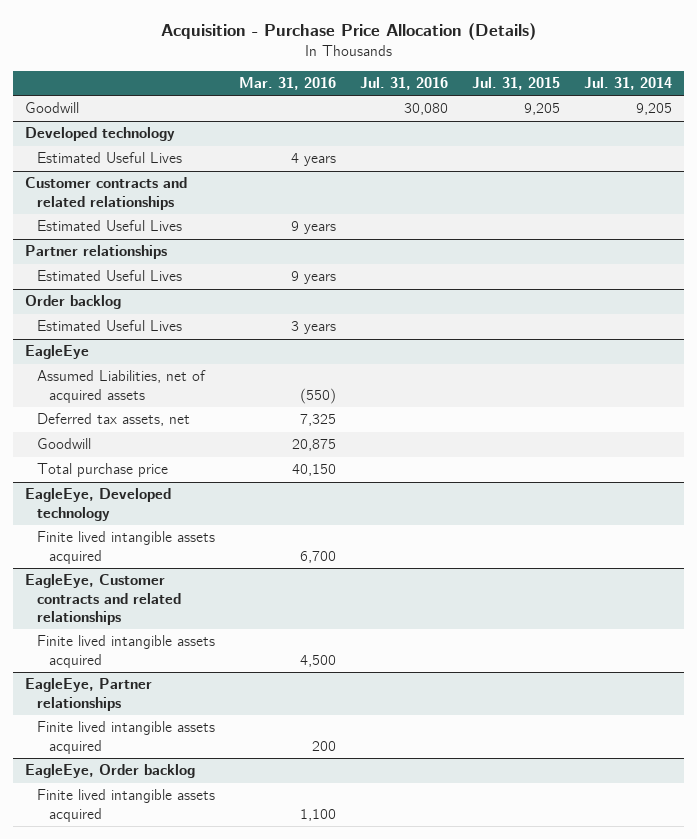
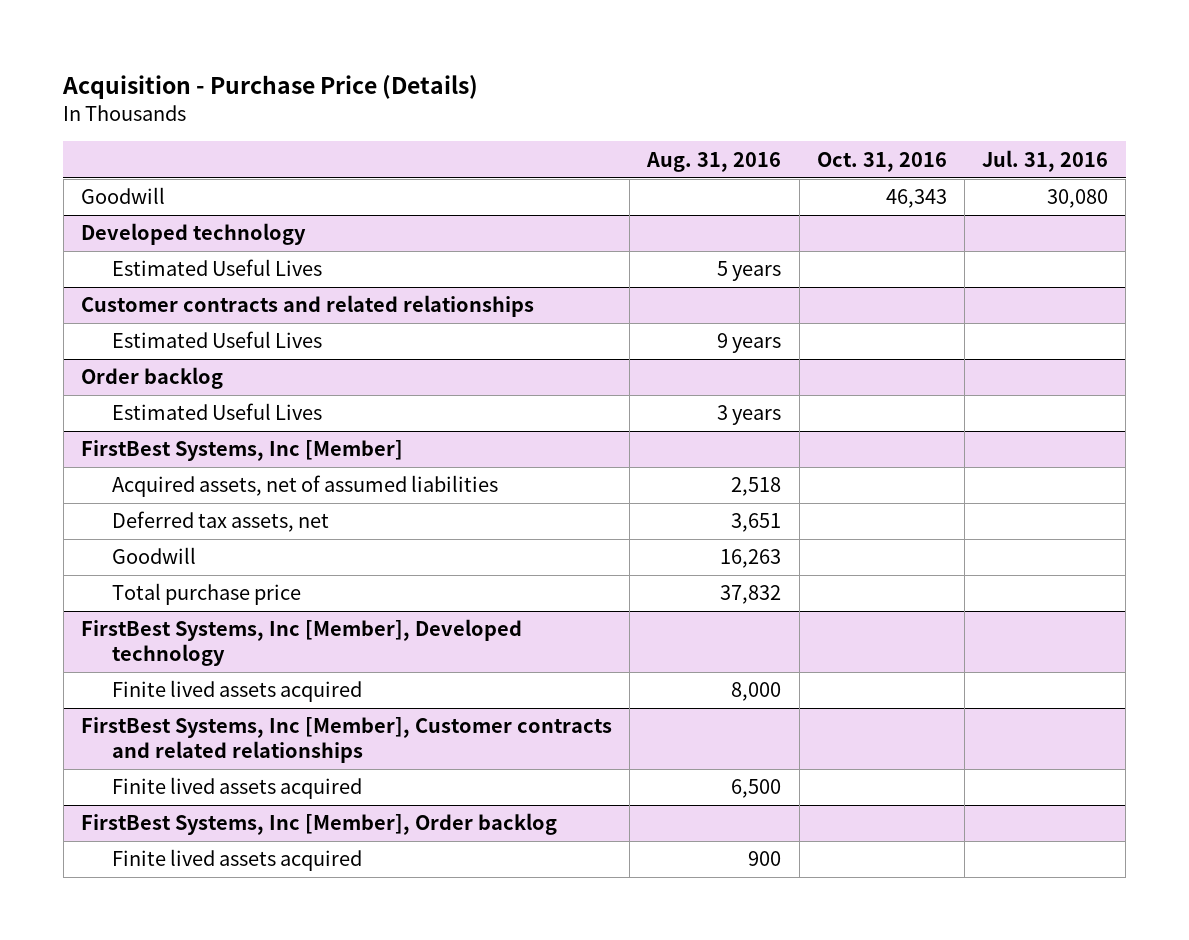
- Acquisition - Purchase Price Allocation (Details)
+ Acquisition - Purchase Price (Details)
- | Mar. 31, 2016 | Jul. 31, 2016 | Jul. 31, 2015 | Jul. 31, 2014
+ | Aug. 31, 2016 | Oct. 31, 2016 | Jul. 31, 2016
- Partner relationships
- Estimated Useful Lives | 9 years | | |
- EagleEye
- Assumed Liabilities, net of acquired assets | (550) | | |
- Deferred tax assets, net | 7,325 | | |
- Goodwill | 20,875 | | |
- Total purchase price | 40,150 | | |
- EagleEye, Developed technology
- Finite lived intangible assets acquired | 6,700 | | |
- EagleEye, Customer contracts and related relationships
- Finite lived intangible assets acquired | 4,500 | | |
- EagleEye, Partner relationships
- Finite lived intangible assets acquired | 200 | | |
- EagleEye, Order backlog
- Finite lived intangible assets acquired | 1,100 | | |
+ FirstBest Systems, Inc [Member]
+ Acquired assets, net of assumed liabilities | 2,518 | |
+ Deferred tax assets, net | 3,651 | |
+ Goodwill | 16,263 | |
+ Total purchase price | 37,832 | |
+ FirstBest Systems, Inc [Member], Developed technology
+ Finite lived assets acquired | 8,000 | |
+ FirstBest Systems, Inc [Member], Customer contracts and related relationships
+ Finite lived assets acquired | 6,500 | |
+ FirstBest Systems, Inc [Member], Order backlog
+ Finite lived assets acquired | 900 | |

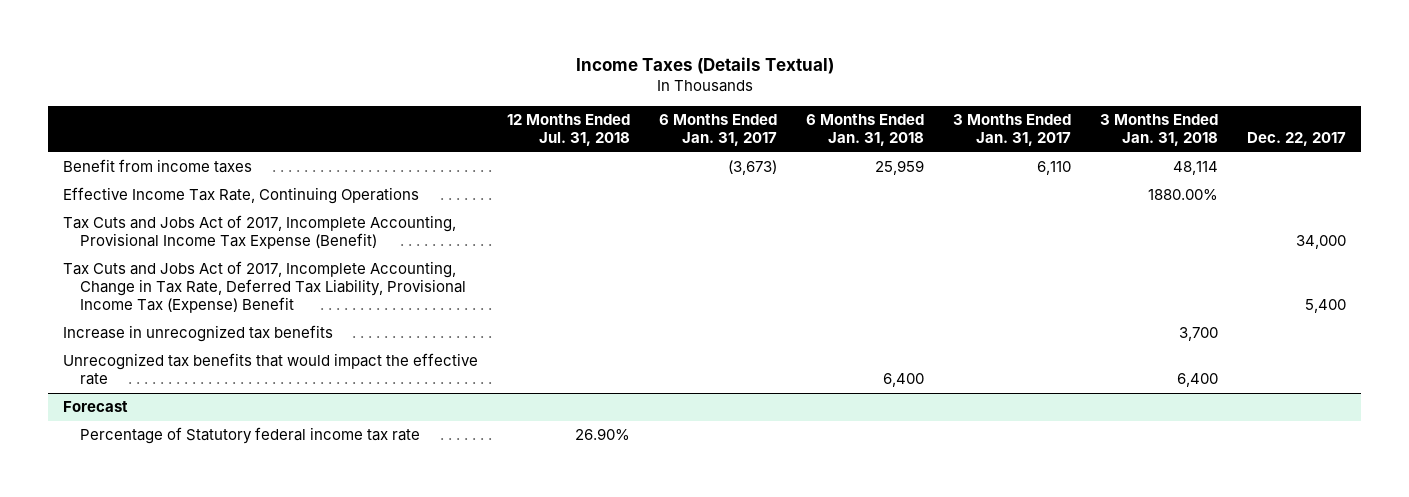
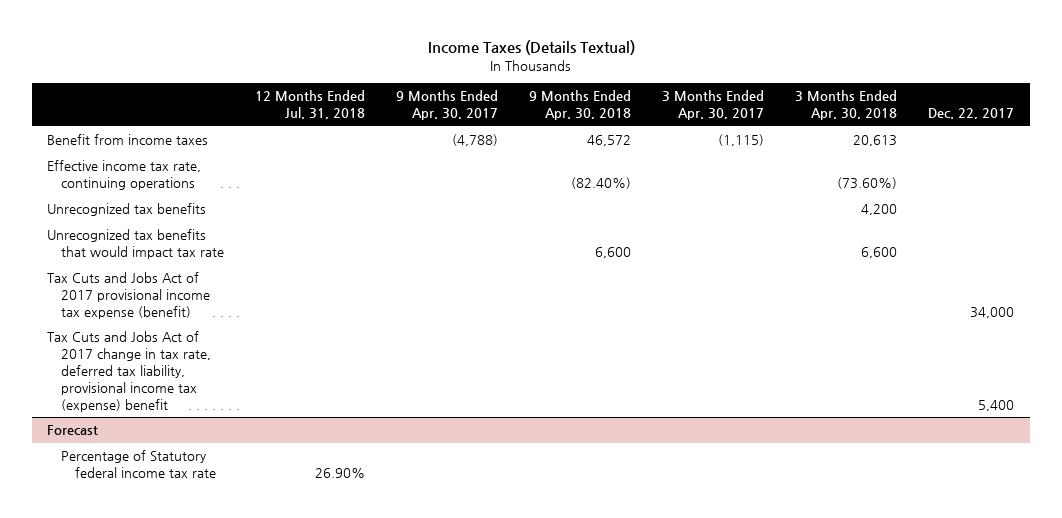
- | 12 Months Ended Jul. 31, 2018 | 6 Months Ended Jan. 31, 2017 | 6 Months Ended Jan. 31, 2018 | 3 Months Ended Jan. 31, 2017 | 3 Months Ended Jan. 31, 2018 | Dec. 22, 2017
+ | 12 Months Ended Jul. 31, 2018 | 9 Months Ended Apr. 30, 2017 | 9 Months Ended Apr. 30, 2018 | 3 Months Ended Apr. 30, 2017 | 3 Months Ended Apr. 30, 2018 | Dec. 22, 2017
- Effective Income Tax Rate, Continuing Operations | | | | | 1880.00% |
- Tax Cuts and Jobs Act of 2017, Incomplete Accounting, Provisional Income Tax Expense (Benefit) | | | | | | 34,000
- Tax Cuts and Jobs Act of 2017, Incomplete Accounting, Change in Tax Rate, Deferred Tax Liability, Provisional Income Tax (Expense) Benefit | | | | | | 5,400
- Increase in unrecognized tax benefits | | | | | 3,700 |
- Unrecognized tax benefits that would impact the effective rate | | | 6,400 | | 6,400 |
+ Effective income tax rate, continuing operations | | | (82.40%) | | (73.60%) |
+ Unrecognized tax benefits | | | | | 4,200 |
+ Unrecognized tax benefits that would impact tax rate | | | 6,600 | | 6,600 |
+ Tax Cuts and Jobs Act of 2017 provisional income tax expense (benefit) | | | | | | 34,000
+ Tax Cuts and Jobs Act of 2017 change in tax rate, deferred tax liability, provisional income tax (expense) benefit | | | | | | 5,400

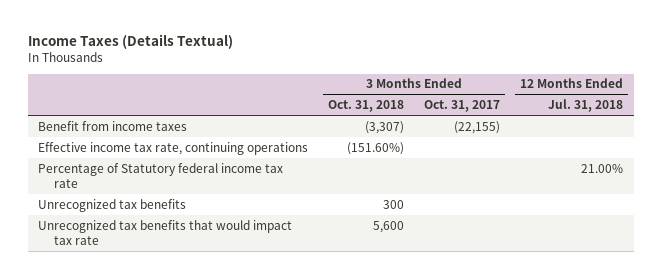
- | 12 Months Ended Jul. 31, 2018 | 9 Months Ended Apr. 30, 2017 | 9 Months Ended Apr. 30, 2018 | 3 Months Ended Apr. 30, 2017 | 3 Months Ended Apr. 30, 2018 | Dec. 22, 2017
+ | 3 Months Ended Oct. 31, 2018 | 3 Months Ended Oct. 31, 2017 | 12 Months Ended Jul. 31, 2018
+ Percentage of Statutory federal income tax rate | | | 21.00%
- Tax Cuts and Jobs Act of 2017 provisional income tax expense (benefit) | | | | | | 34,000
- Tax Cuts and Jobs Act of 2017 change in tax rate, deferred tax liability, provisional income tax (expense) benefit | | | | | | 5,400
- Forecast
- Percentage of Statutory federal income tax rate | 26.90% | | | | |

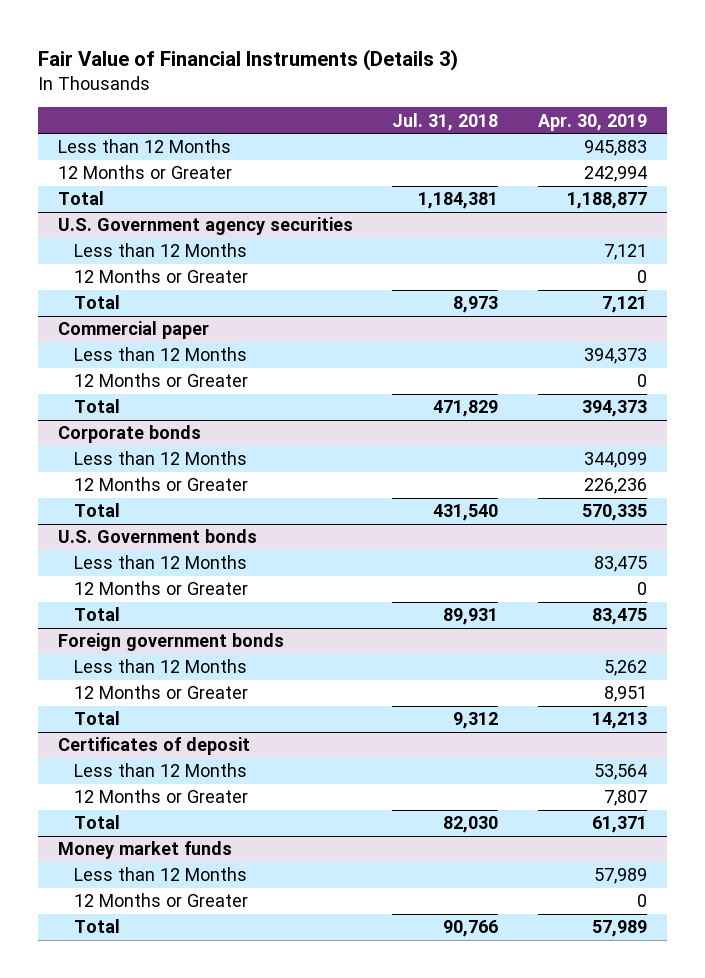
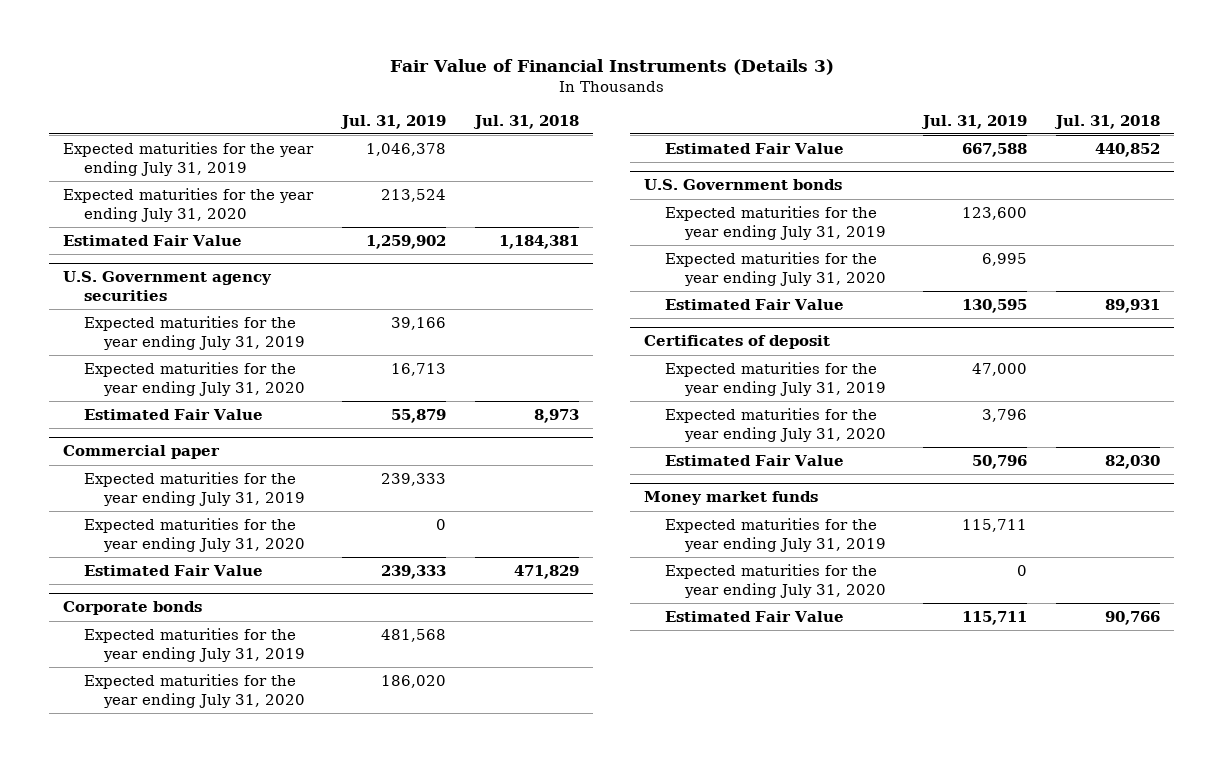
- | Jul. 31, 2018 | Apr. 30, 2019
+ | Jul. 31, 2019 | Jul. 31, 2018
- Less than 12 Months | | 945,883
- 12 Months or Greater | | 242,994
- Total | 1,184,381 | 1,188,877
+ Expected maturities for the year ending July 31, 2019 | 1,046,378 |
+ Expected maturities for the year ending July 31, 2020 | 213,524 |
+ Estimated Fair Value | 1,259,902 | 1,184,381
@ U.S. Government agency securities
- Less than 12 Months | | 7,121
- 12 Months or Greater | | 0
- Total | 8,973 | 7,121
+ Expected maturities for the year ending July 31, 2019 | 39,166 |
+ Expected maturities for the year ending July 31, 2020 | 16,713 |
+ Estimated Fair Value | 55,879 | 8,973
@ Commercial paper
- Less than 12 Months | | 394,373
- 12 Months or Greater | | 0
- Total | 471,829 | 394,373
+ Expected maturities for the year ending July 31, 2019 | 239,333 |
+ Expected maturities for the year ending July 31, 2020 | 0 |
+ Estimated Fair Value | 239,333 | 471,829
@ Corporate bonds
- Less than 12 Months | | 344,099
- 12 Months or Greater | | 226,236
- Total | 431,540 | 570,335
+ Expected maturities for the year ending July 31, 2019 | 481,568 |
+ Expected maturities for the year ending July 31, 2020 | 186,020 |
+ Estimated Fair Value | 667,588 | 440,852
@ U.S. Government bonds
- Less than 12 Months | | 83,475
- 12 Months or Greater | | 0
- Total | 89,931 | 83,475
- Foreign government bonds
- Less than 12 Months | | 5,262
- 12 Months or Greater | | 8,951
- Total | 9,312 | 14,213
@ U.S. Government bonds
+ Expected maturities for the year ending July 31, 2019 | 123,600 |
+ Expected maturities for the year ending July 31, 2020 | 6,995 |
+ Estimated Fair Value | 130,595 | 89,931
@ Certificates of deposit
- Less than 12 Months | | 53,564
- 12 Months or Greater | | 7,807
- Total | 82,030 | 61,371
+ Expected maturities for the year ending July 31, 2019 | 47,000 |
+ Expected maturities for the year ending July 31, 2020 | 3,796 |
+ Estimated Fair Value | 50,796 | 82,030
@ Money market funds
- Less than 12 Months | | 57,989
- 12 Months or Greater | | 0
- Total | 90,766 | 57,989
+ Expected maturities for the year ending July 31, 2019 | 115,711 |
+ Expected maturities for the year ending July 31, 2020 | 0 |
+ Estimated Fair Value | 115,711 | 90,766

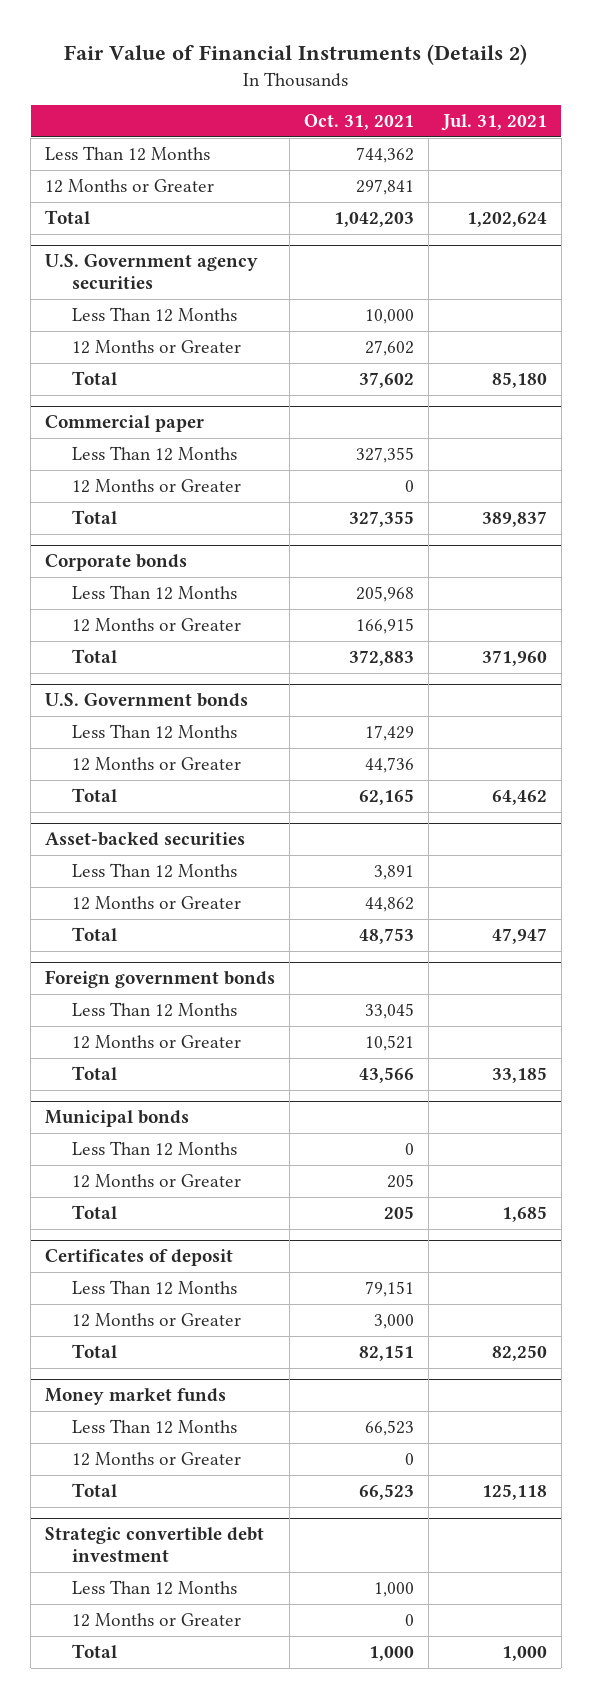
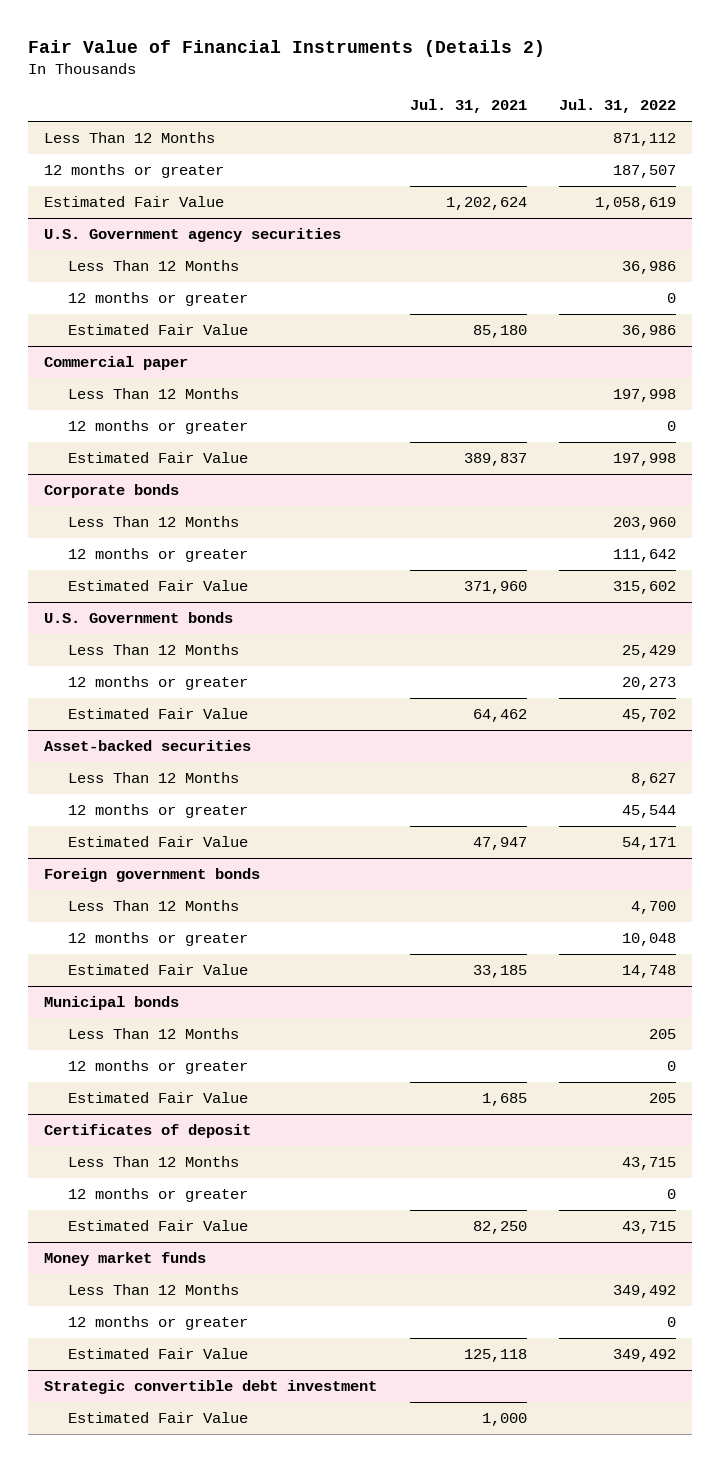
- | Oct. 31, 2021 | Jul. 31, 2021
+ | Jul. 31, 2021 | Jul. 31, 2022
- 12 Months or Greater | 297,841 |
- Total | 1,042,203 | 1,202,624
+ 12 months or greater | | 187,507
+ Estimated Fair Value | 1,202,624 | 1,058,619
@ U.S. Government agency securities
- 12 Months or Greater | 27,602 |
- Total | 37,602 | 85,180
+ 12 months or greater | | 0
+ Estimated Fair Value | 85,180 | 36,986
@ Commercial paper
- 12 Months or Greater | 0 |
- Total | 327,355 | 389,837
+ 12 months or greater | | 0
+ Estimated Fair Value | 389,837 | 197,998
@ Corporate bonds
- 12 Months or Greater | 166,915 |
- Total | 372,883 | 371,960
+ 12 months or greater | | 111,642
+ Estimated Fair Value | 371,960 | 315,602
@ U.S. Government bonds
- 12 Months or Greater | 44,736 |
- Total | 62,165 | 64,462
+ 12 months or greater | | 20,273
+ Estimated Fair Value | 64,462 | 45,702
@ Asset-backed securities
- 12 Months or Greater | 44,862 |
- Total | 48,753 | 47,947
+ 12 months or greater | | 45,544
+ Estimated Fair Value | 47,947 | 54,171
@ Foreign government bonds
- 12 Months or Greater | 10,521 |
- Total | 43,566 | 33,185
+ 12 months or greater | | 10,048
+ Estimated Fair Value | 33,185 | 14,748
@ Municipal bonds
- 12 Months or Greater | 205 |
- Total | 205 | 1,685
+ 12 months or greater | | 0
+ Estimated Fair Value | 1,685 | 205
@ Certificates of deposit
- 12 Months or Greater | 3,000 |
- Total | 82,151 | 82,250
+ 12 months or greater | | 0
+ Estimated Fair Value | 82,250 | 43,715
@ Money market funds
- 12 Months or Greater | 0 |
- Total | 66,523 | 125,118
+ 12 months or greater | | 0
+ Estimated Fair Value | 125,118 | 349,492
@ Strategic convertible debt investment
- Less Than 12 Months | 1,000 |
- 12 Months or Greater | 0 |
- Total | 1,000 | 1,000
+ Estimated Fair Value | 1,000 |

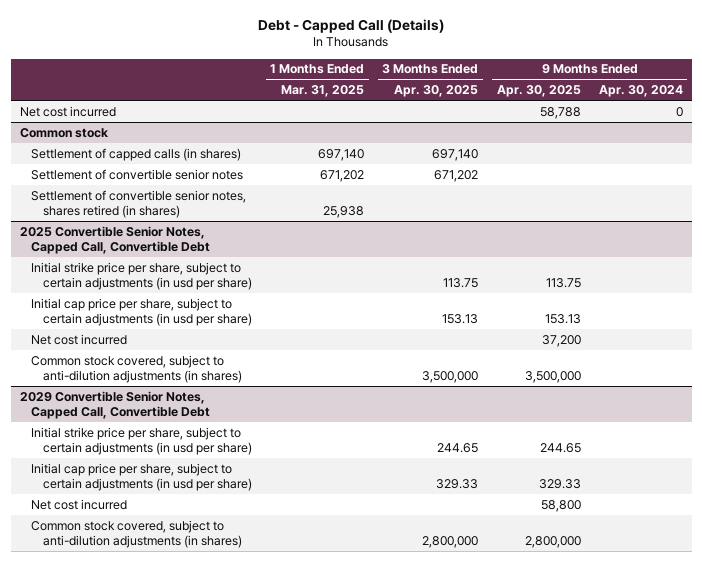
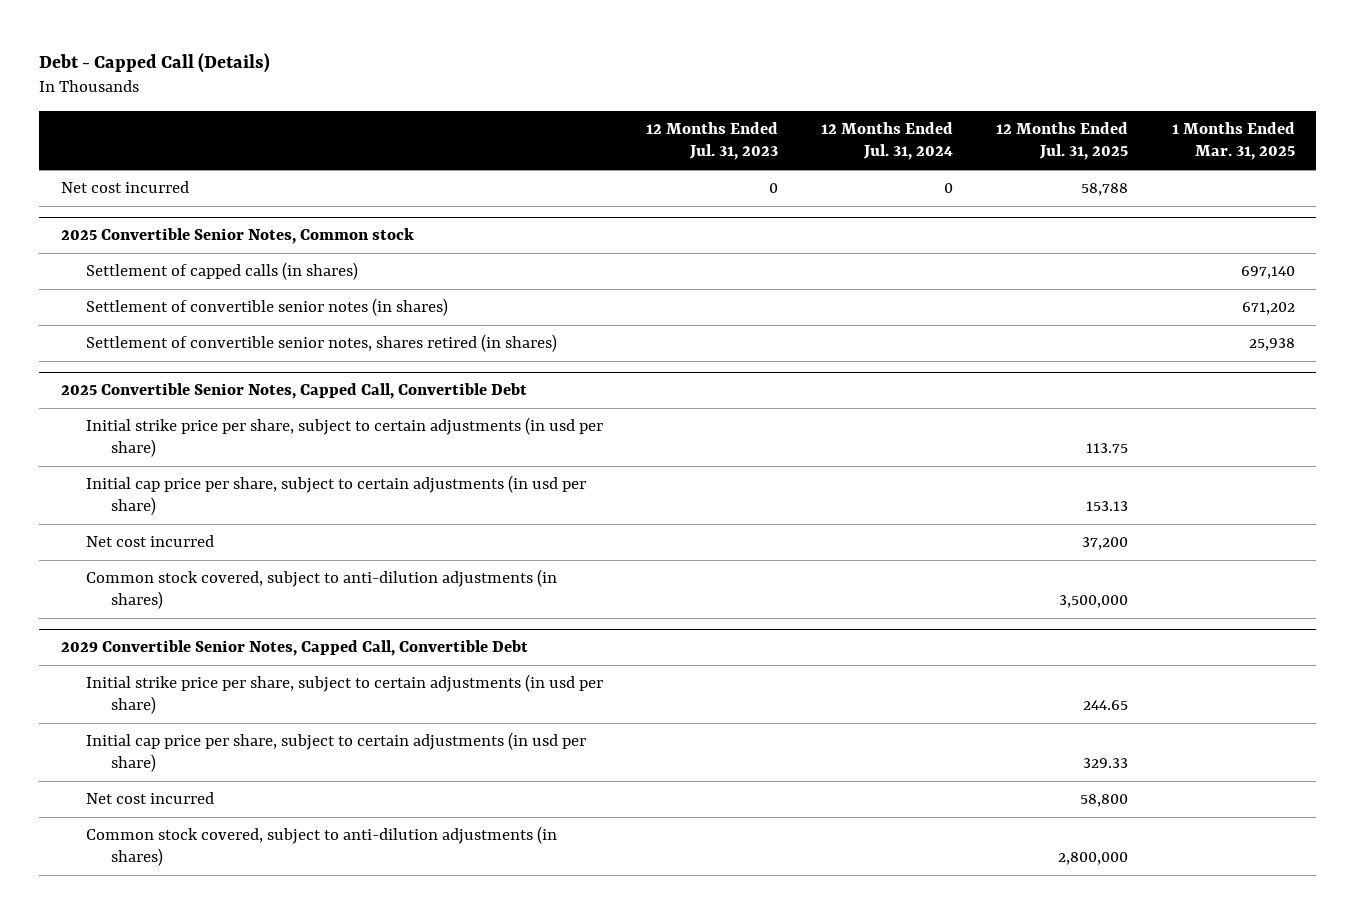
- | 1 Months Ended Mar. 31, 2025 | 3 Months Ended Apr. 30, 2025 | 9 Months Ended Apr. 30, 2025 | 9 Months Ended Apr. 30, 2024
+ | 12 Months Ended Jul. 31, 2023 | 12 Months Ended Jul. 31, 2024 | 12 Months Ended Jul. 31, 2025 | 1 Months Ended Mar. 31, 2025
- Common stock
+ 2025 Convertible Senior Notes, Common stock
- Settlement of convertible senior notes | 671,202 | 671,202 | |
+ Settlement of convertible senior notes (in shares) | | | | 671,202

